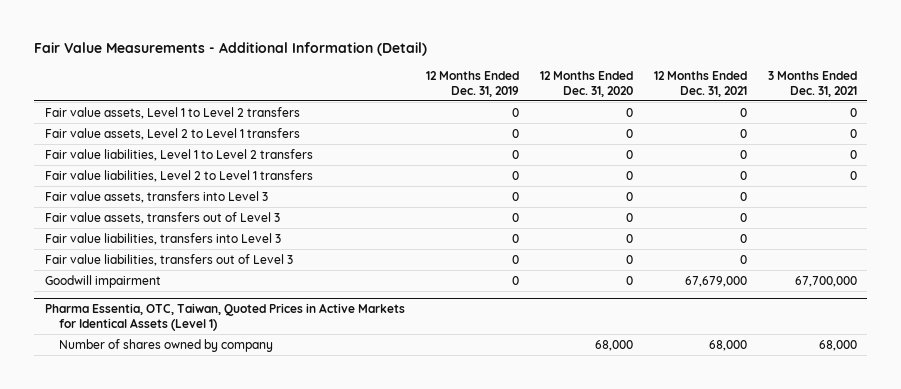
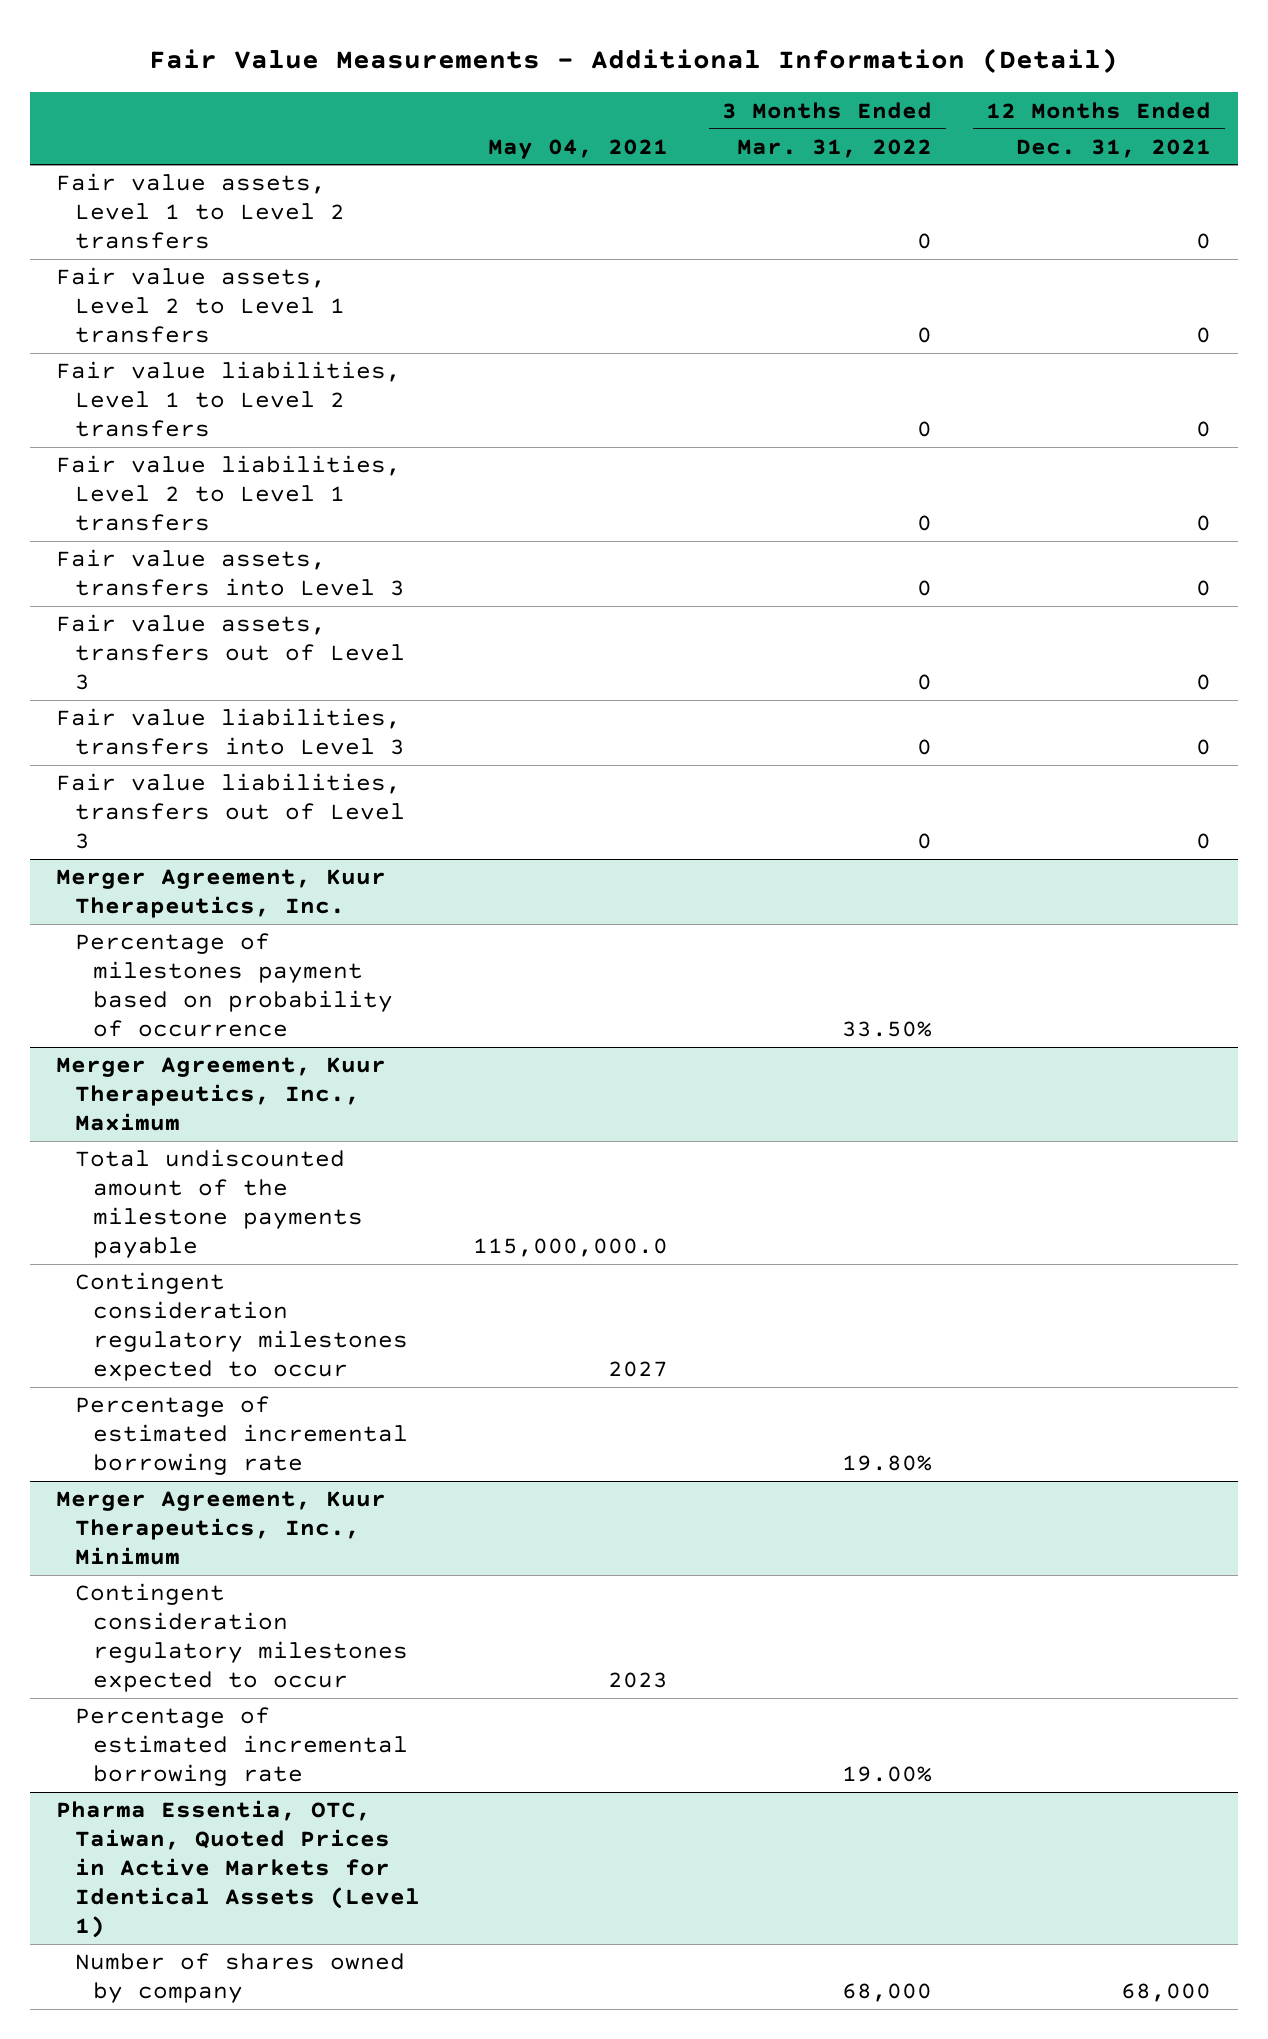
- | 12 Months Ended Dec. 31, 2019 | 12 Months Ended Dec. 31, 2020 | 12 Months Ended Dec. 31, 2021 | 3 Months Ended Dec. 31, 2021
+ | May 04, 2021 | 3 Months Ended Mar. 31, 2022 | 12 Months Ended Dec. 31, 2021
- Goodwill impairment | 0 | 0 | 67,679,000 | 67,700,000
+ Merger Agreement, Kuur Therapeutics, Inc.
+ Percentage of milestones payment based on probability of occurrence | | 33.50% |
+ Merger Agreement, Kuur Therapeutics, Inc., Maximum
+ Total undiscounted amount of the milestone payments payable | 115,000,000.0 | |
+ Contingent consideration regulatory milestones expected to occur | 2027 | |
+ Percentage of estimated incremental borrowing rate | | 19.80% |
+ Merger Agreement, Kuur Therapeutics, Inc., Minimum
+ Contingent consideration regulatory milestones expected to occur | 2023 | |
+ Percentage of estimated incremental borrowing rate | | 19.00% |

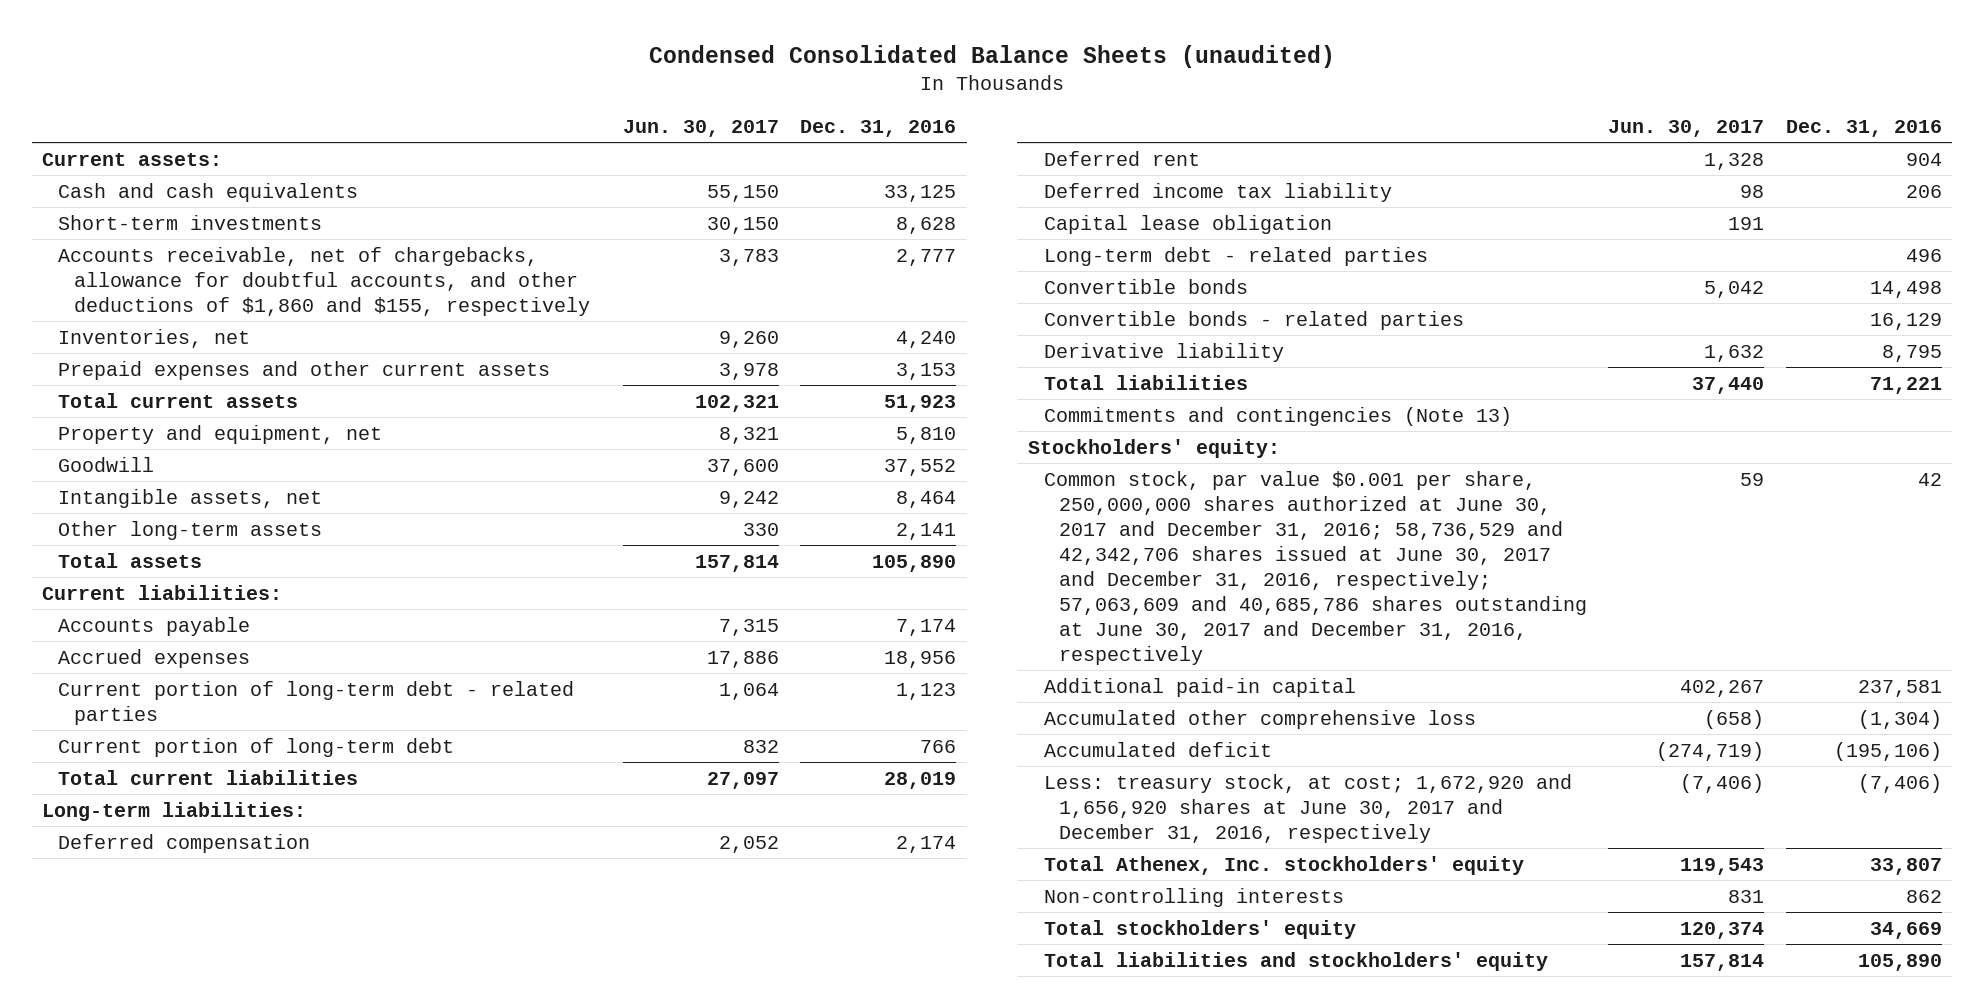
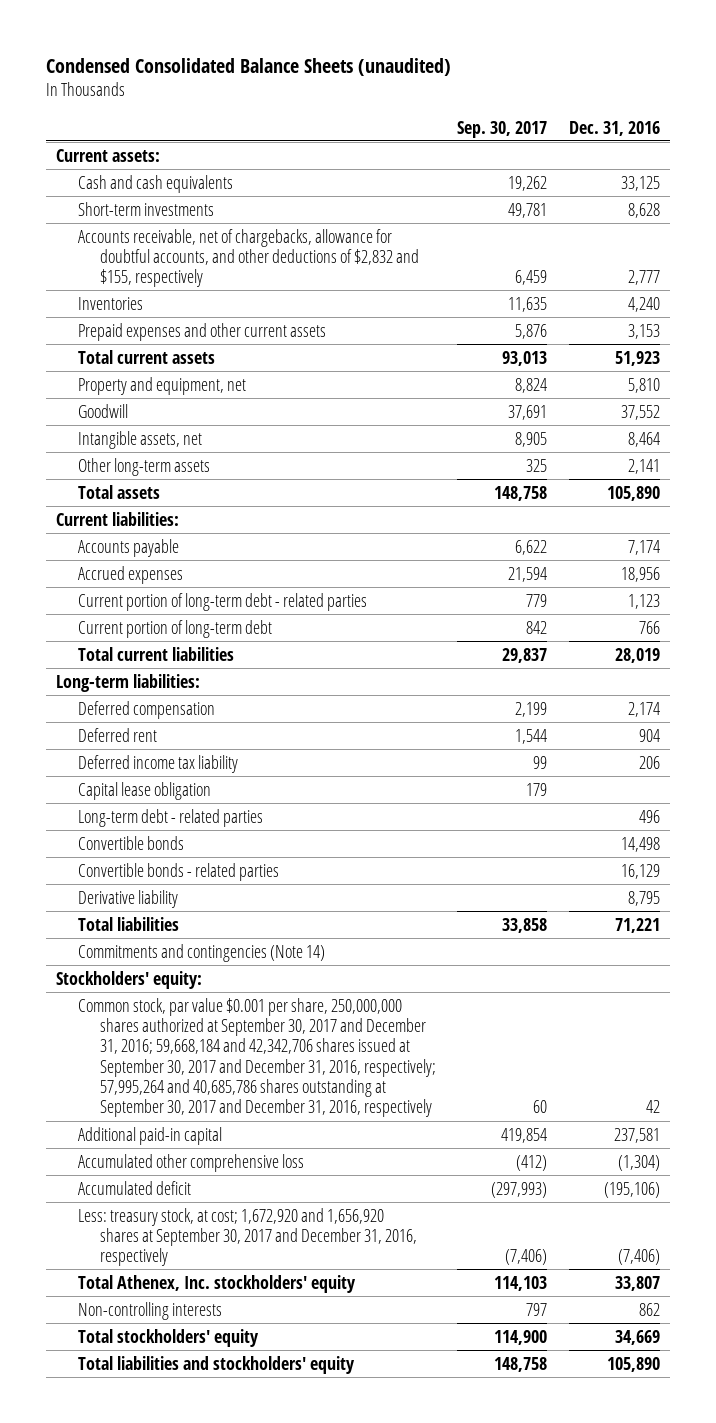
- | Jun. 30, 2017 | Dec. 31, 2016
+ | Sep. 30, 2017 | Dec. 31, 2016
- Accounts receivable, net of chargebacks, allowance for doubtful accounts, and other deductions of $1,860 and $155, respectively | 3,783 | 2,777
- Inventories, net | 9,260 | 4,240
+ Accounts receivable, net of chargebacks, allowance for doubtful accounts, and other deductions of $2,832 and $155, respectively | 6,459 | 2,777
+ Inventories | 11,635 | 4,240
- Commitments and contingencies (Note 13)
+ Commitments and contingencies (Note 14)
- Common stock, par value $0.001 per share, 250,000,000 shares authorized at June 30, 2017 and December 31, 2016; 58,736,529 and 42,342,706 shares issued at June 30, 2017 and December 31, 2016, respectively; 57,063,609 and 40,685,786 shares outstanding at June 30, 2017 and December 31, 2016, respectively | 59 | 42
+ Common stock, par value $0.001 per share, 250,000,000 shares authorized at September 30, 2017 and December 31, 2016; 59,668,184 and 42,342,706 shares issued at September 30, 2017 and December 31, 2016, respectively; 57,995,264 and 40,685,786 shares outstanding at September 30, 2017 and December 31, 2016, respectively | 60 | 42
- Less: treasury stock, at cost; 1,672,920 and 1,656,920 shares at June 30, 2017 and December 31, 2016, respectively | (7,406) | (7,406)
+ Less: treasury stock, at cost; 1,672,920 and 1,656,920 shares at September 30, 2017 and December 31, 2016, respectively | (7,406) | (7,406)

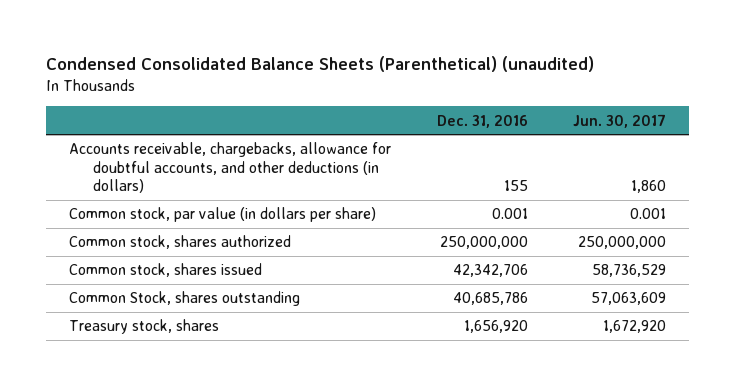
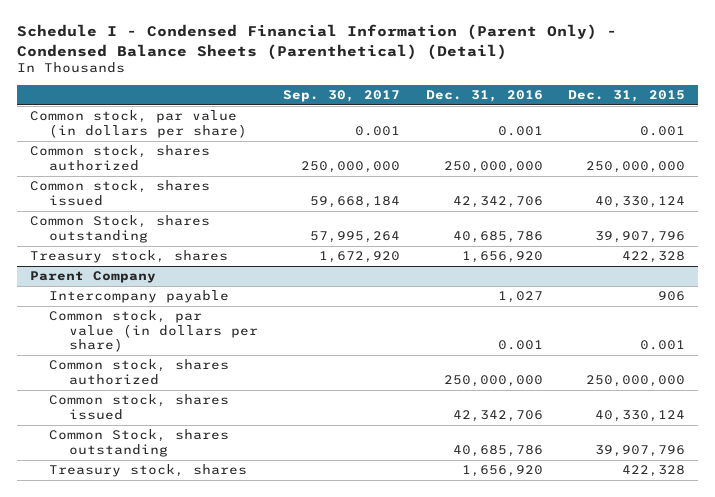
- Condensed Consolidated Balance Sheets (Parenthetical) (unaudited)
+ Schedule I - Condensed Financial Information (Parent Only) - Condensed Balance Sheets (Parenthetical) (Detail)
- | Dec. 31, 2016 | Jun. 30, 2017
+ | Sep. 30, 2017 | Dec. 31, 2016 | Dec. 31, 2015
- Accounts receivable, chargebacks, allowance for doubtful accounts, and other deductions (in dollars) | 155 | 1,860
+ Parent Company
+ Intercompany payable | | 1,027 | 906
+ Common stock, par value (in dollars per share) | | 0.001 | 0.001
+ Common stock, shares authorized | | 250,000,000 | 250,000,000
+ Common stock, shares issued | | 42,342,706 | 40,330,124
+ Common Stock, shares outstanding | | 40,685,786 | 39,907,796
+ Treasury stock, shares | | 1,656,920 | 422,328

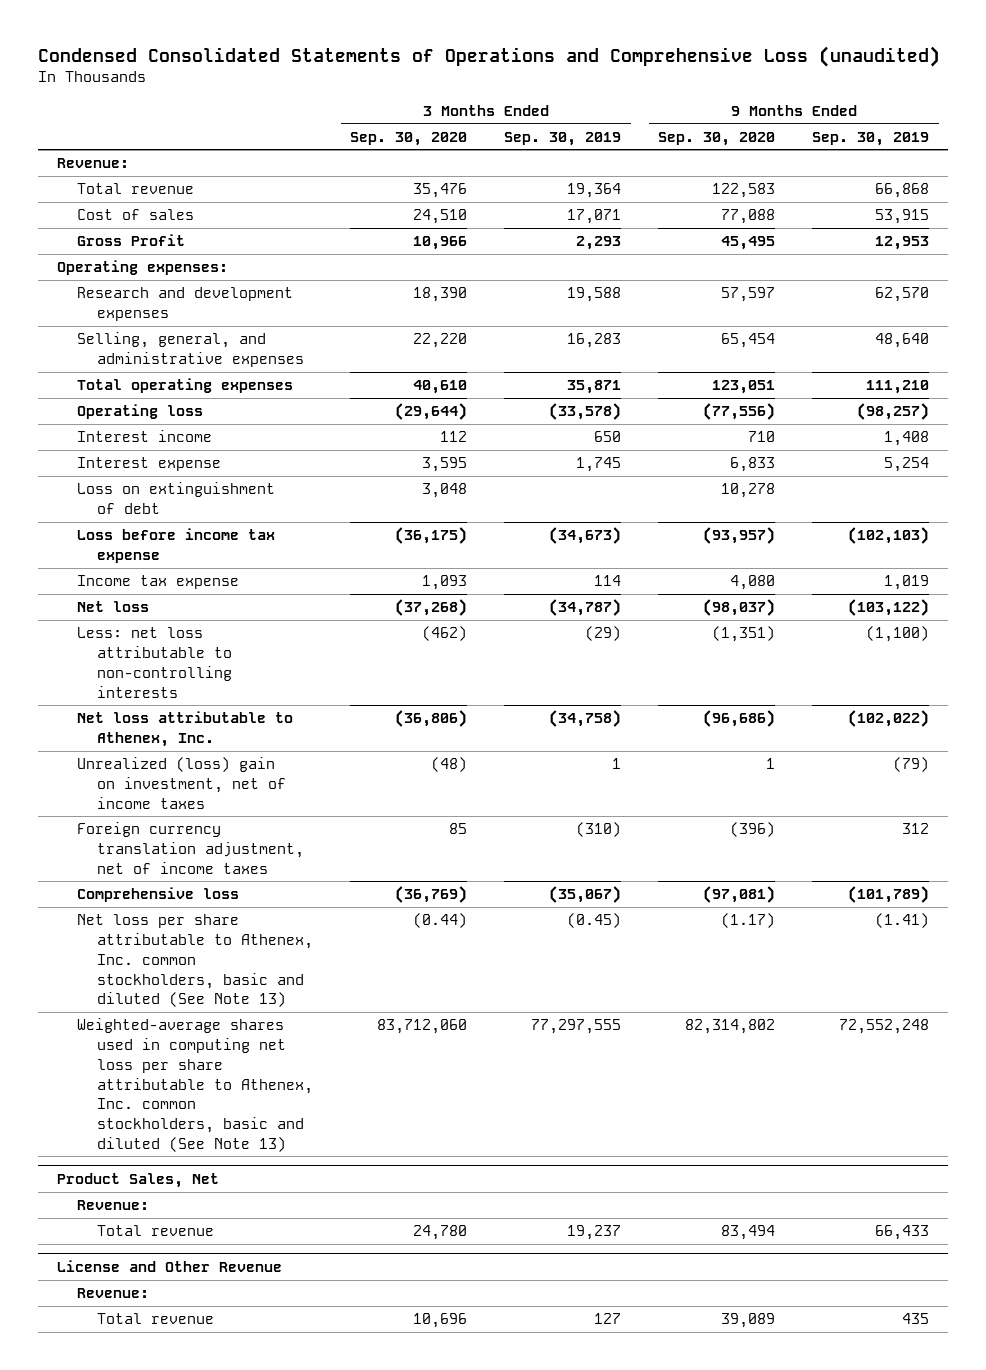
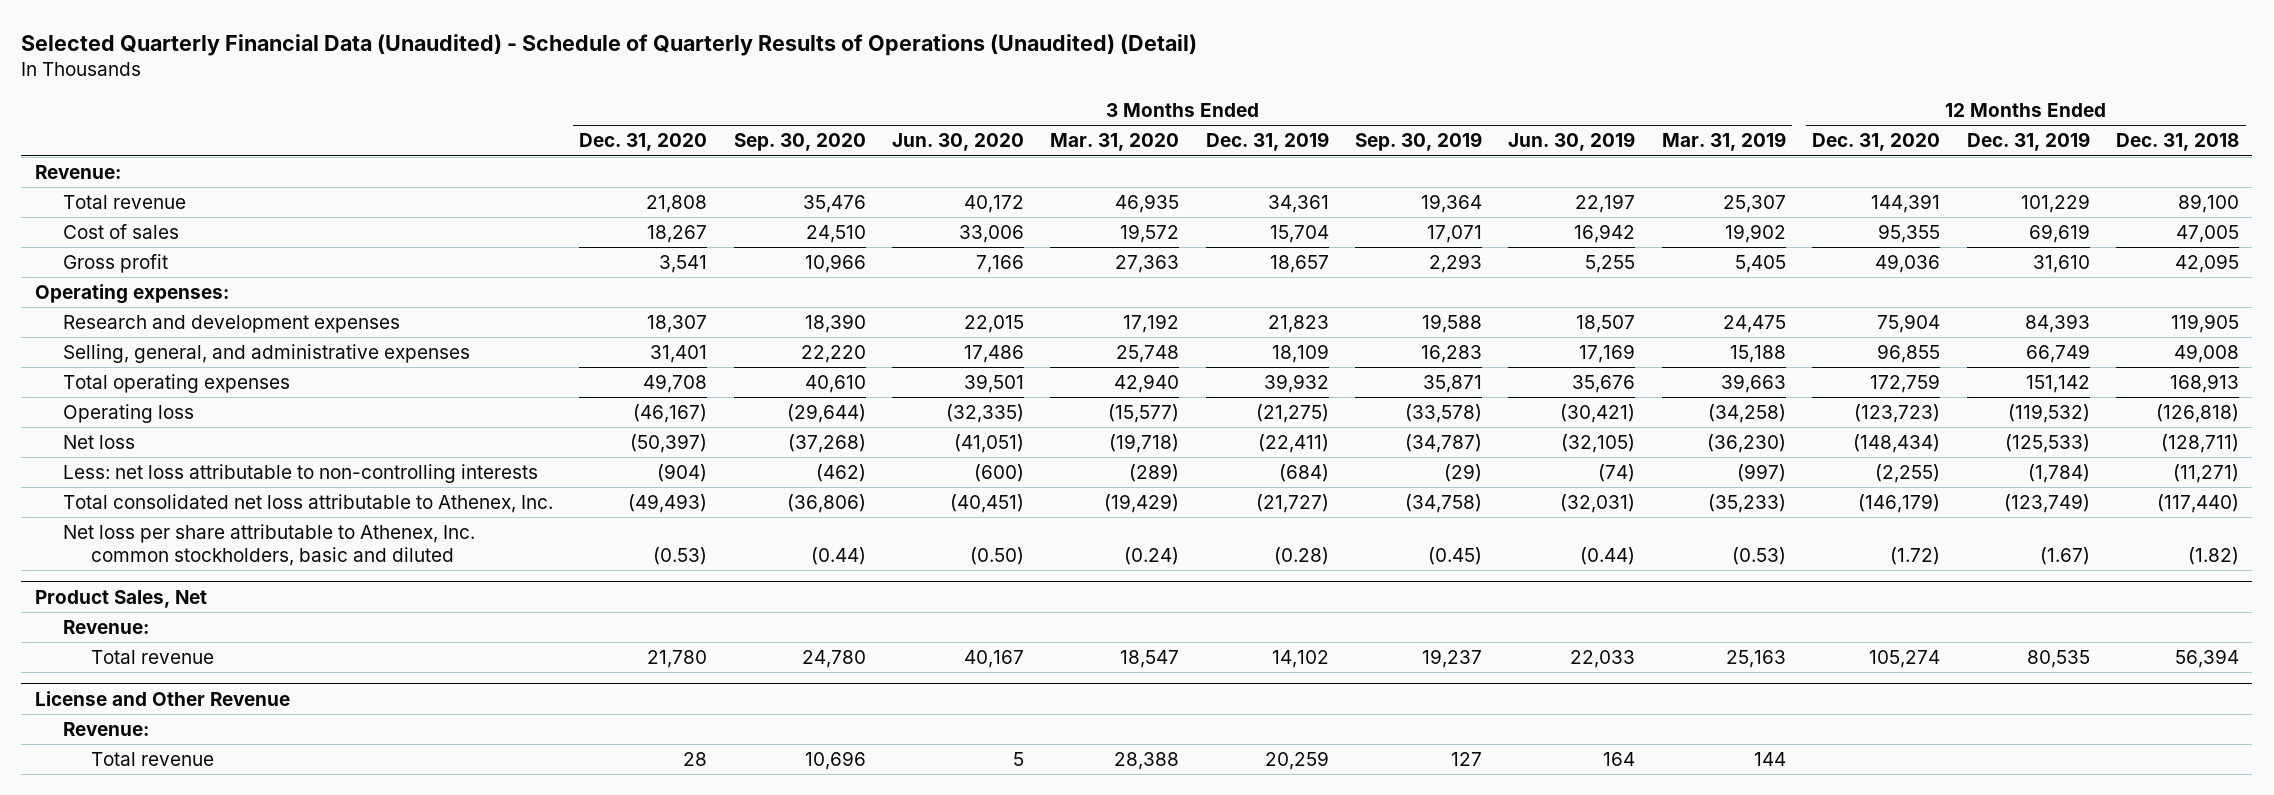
- Condensed Consolidated Statements of Operations and Comprehensive Loss (unaudited)
+ Selected Quarterly Financial Data (Unaudited) - Schedule of Quarterly Results of Operations (Unaudited) (Detail)
- | 3 Months Ended Sep. 30, 2020 | 3 Months Ended Sep. 30, 2019 | 9 Months Ended Sep. 30, 2020 | 9 Months Ended Sep. 30, 2019
+ | 3 Months Ended Dec. 31, 2020 | 3 Months Ended Sep. 30, 2020 | 3 Months Ended Jun. 30, 2020 | 3 Months Ended Mar. 31, 2020 | 3 Months Ended Dec. 31, 2019 | 3 Months Ended Sep. 30, 2019 | 3 Months Ended Jun. 30, 2019 | 3 Months Ended Mar. 31, 2019 | 12 Months Ended Dec. 31, 2020 | 12 Months Ended Dec. 31, 2019 | 12 Months Ended Dec. 31, 2018
- Gross Profit | 10,966 | 2,293 | 45,495 | 12,953
+ Gross profit | 3,541 | 10,966 | 7,166 | 27,363 | 18,657 | 2,293 | 5,255 | 5,405 | 49,036 | 31,610 | 42,095
- Interest income | 112 | 650 | 710 | 1,408
- Interest expense | 3,595 | 1,745 | 6,833 | 5,254
- Loss on extinguishment of debt | 3,048 | | 10,278 |
- Loss before income tax expense | (36,175) | (34,673) | (93,957) | (102,103)
- Income tax expense | 1,093 | 114 | 4,080 | 1,019
- Net loss attributable to Athenex, Inc. | (36,806) | (34,758) | (96,686) | (102,022)
- Unrealized (loss) gain on investment, net of income taxes | (48) | 1 | 1 | (79)
- Foreign currency translation adjustment, net of income taxes | 85 | (310) | (396) | 312
- Comprehensive loss | (36,769) | (35,067) | (97,081) | (101,789)
- Net loss per share attributable to Athenex, Inc. common stockholders, basic and diluted (See Note 13) | (0.44) | (0.45) | (1.17) | (1.41)
- Weighted-average shares used in computing net loss per share attributable to Athenex, Inc. common stockholders, basic and diluted (See Note 13) | 83,712,060 | 77,297,555 | 82,314,802 | 72,552,248
+ Total consolidated net loss attributable to Athenex, Inc. | (49,493) | (36,806) | (40,451) | (19,429) | (21,727) | (34,758) | (32,031) | (35,233) | (146,179) | (123,749) | (117,440)
+ Net loss per share attributable to Athenex, Inc. common stockholders, basic and diluted | (0.53) | (0.44) | (0.50) | (0.24) | (0.28) | (0.45) | (0.44) | (0.53) | (1.72) | (1.67) | (1.82)

